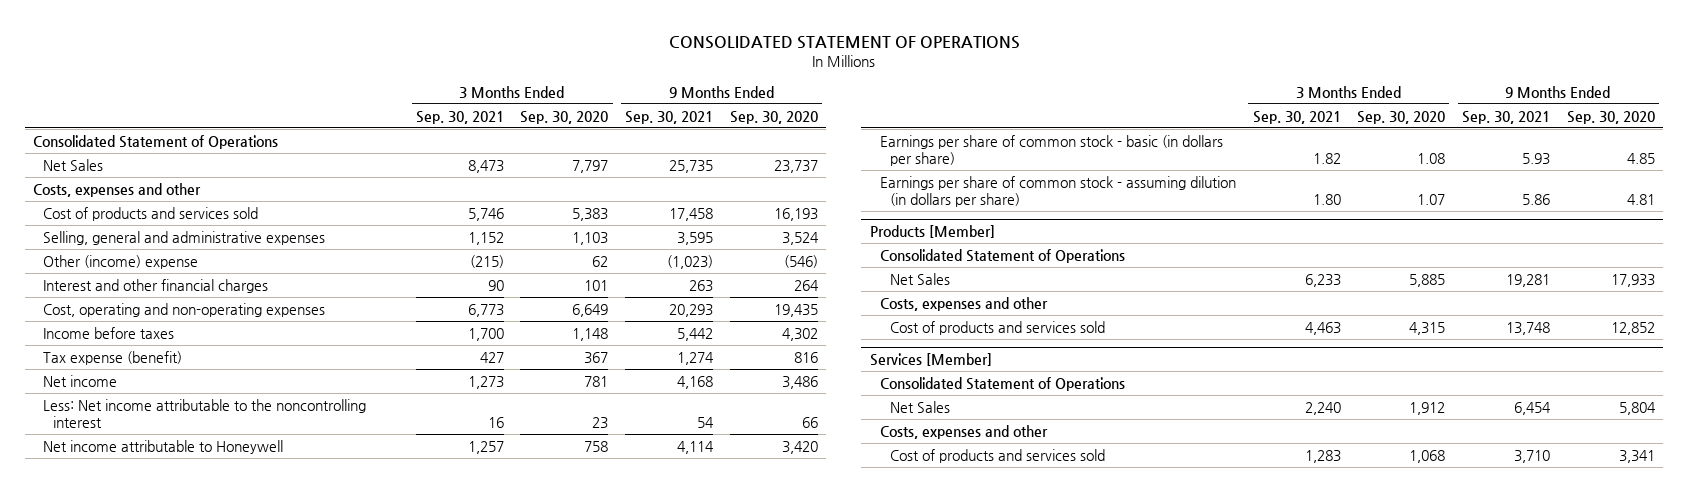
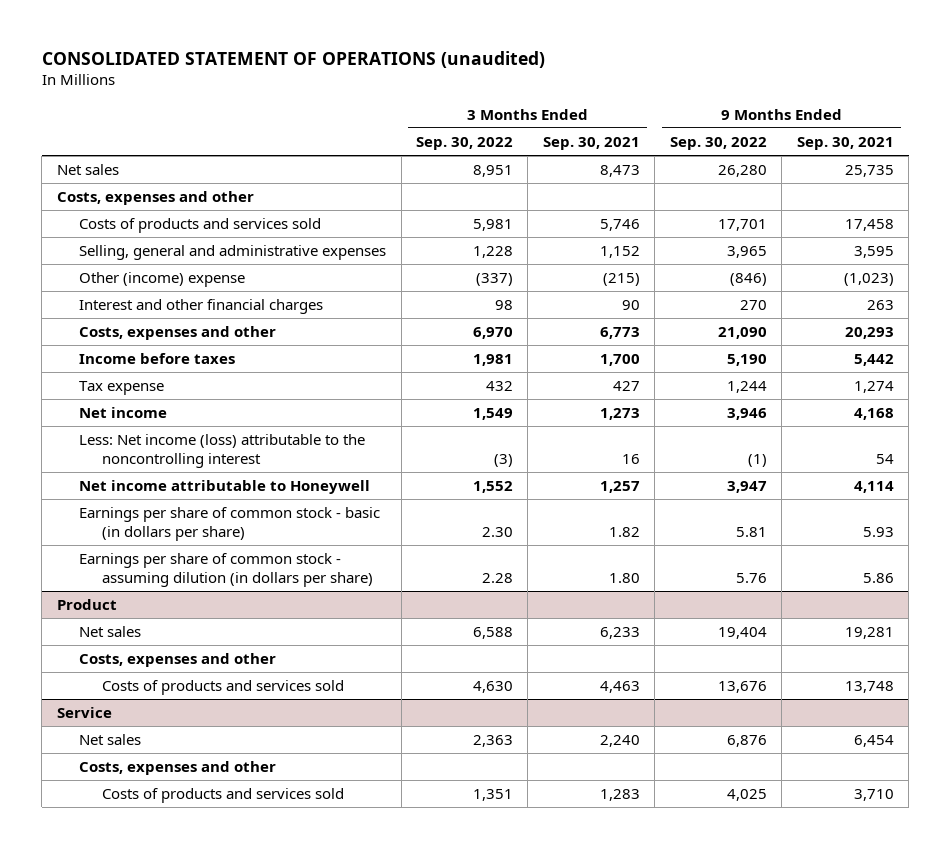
- CONSOLIDATED STATEMENT OF OPERATIONS
+ CONSOLIDATED STATEMENT OF OPERATIONS (unaudited)
- | 3 Months Ended Sep. 30, 2021 | 3 Months Ended Sep. 30, 2020 | 9 Months Ended Sep. 30, 2021 | 9 Months Ended Sep. 30, 2020
+ | 3 Months Ended Sep. 30, 2022 | 3 Months Ended Sep. 30, 2021 | 9 Months Ended Sep. 30, 2022 | 9 Months Ended Sep. 30, 2021
- Consolidated Statement of Operations
- Net Sales | 8,473 | 7,797 | 25,735 | 23,737
+ Net sales | 8,951 | 8,473 | 26,280 | 25,735
- Cost of products and services sold | 5,746 | 5,383 | 17,458 | 16,193
+ Costs of products and services sold | 5,981 | 5,746 | 17,701 | 17,458
- Cost, operating and non-operating expenses | 6,773 | 6,649 | 20,293 | 19,435
+ Costs, expenses and other | 6,970 | 6,773 | 21,090 | 20,293
- Tax expense (benefit) | 427 | 367 | 1,274 | 816
+ Tax expense | 432 | 427 | 1,244 | 1,274
- Less: Net income attributable to the noncontrolling interest | 16 | 23 | 54 | 66
+ Less: Net income (loss) attributable to the noncontrolling interest | (3) | 16 | (1) | 54
- Products [Member]
- Consolidated Statement of Operations
- Net Sales | 6,233 | 5,885 | 19,281 | 17,933
+ Product
+ Net sales | 6,588 | 6,233 | 19,404 | 19,281
- Cost of products and services sold | 4,463 | 4,315 | 13,748 | 12,852
- Services [Member]
- Consolidated Statement of Operations
- Net Sales | 2,240 | 1,912 | 6,454 | 5,804
+ Costs of products and services sold | 4,630 | 4,463 | 13,676 | 13,748
+ Service
+ Net sales | 2,363 | 2,240 | 6,876 | 6,454
- Cost of products and services sold | 1,283 | 1,068 | 3,710 | 3,341
+ Costs of products and services sold | 1,351 | 1,283 | 4,025 | 3,710

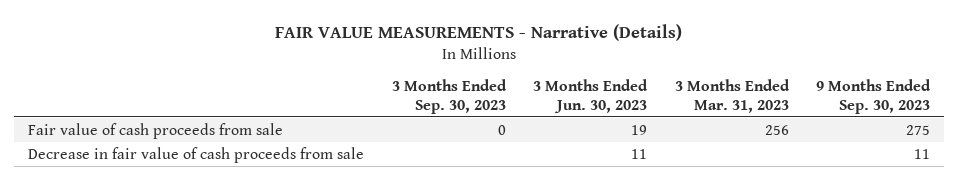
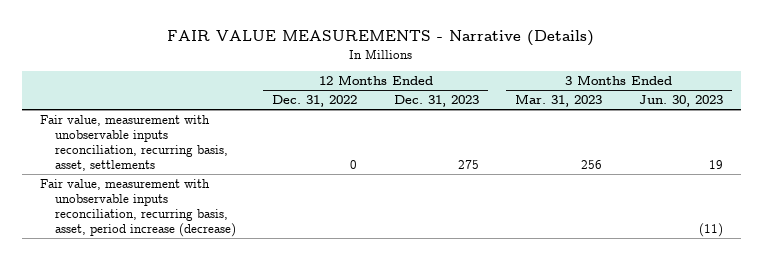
- | 3 Months Ended Sep. 30, 2023 | 3 Months Ended Jun. 30, 2023 | 3 Months Ended Mar. 31, 2023 | 9 Months Ended Sep. 30, 2023
+ | 12 Months Ended Dec. 31, 2022 | 12 Months Ended Dec. 31, 2023 | 3 Months Ended Mar. 31, 2023 | 3 Months Ended Jun. 30, 2023
- Fair value of cash proceeds from sale | 0 | 19 | 256 | 275
- Decrease in fair value of cash proceeds from sale | | 11 | | 11
+ Fair value, measurement with unobservable inputs reconciliation, recurring basis, asset, settlements | 0 | 275 | 256 | 19
+ Fair value, measurement with unobservable inputs reconciliation, recurring basis, asset, period increase (decrease) | | | | (11)

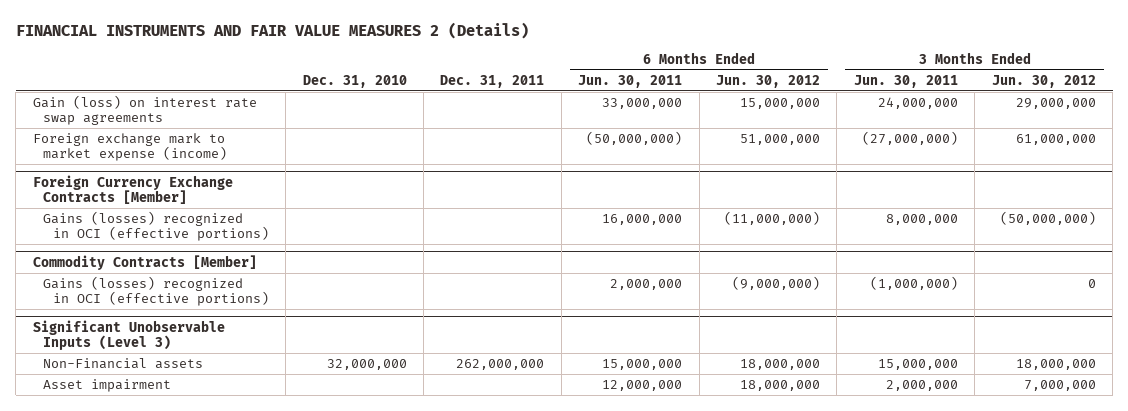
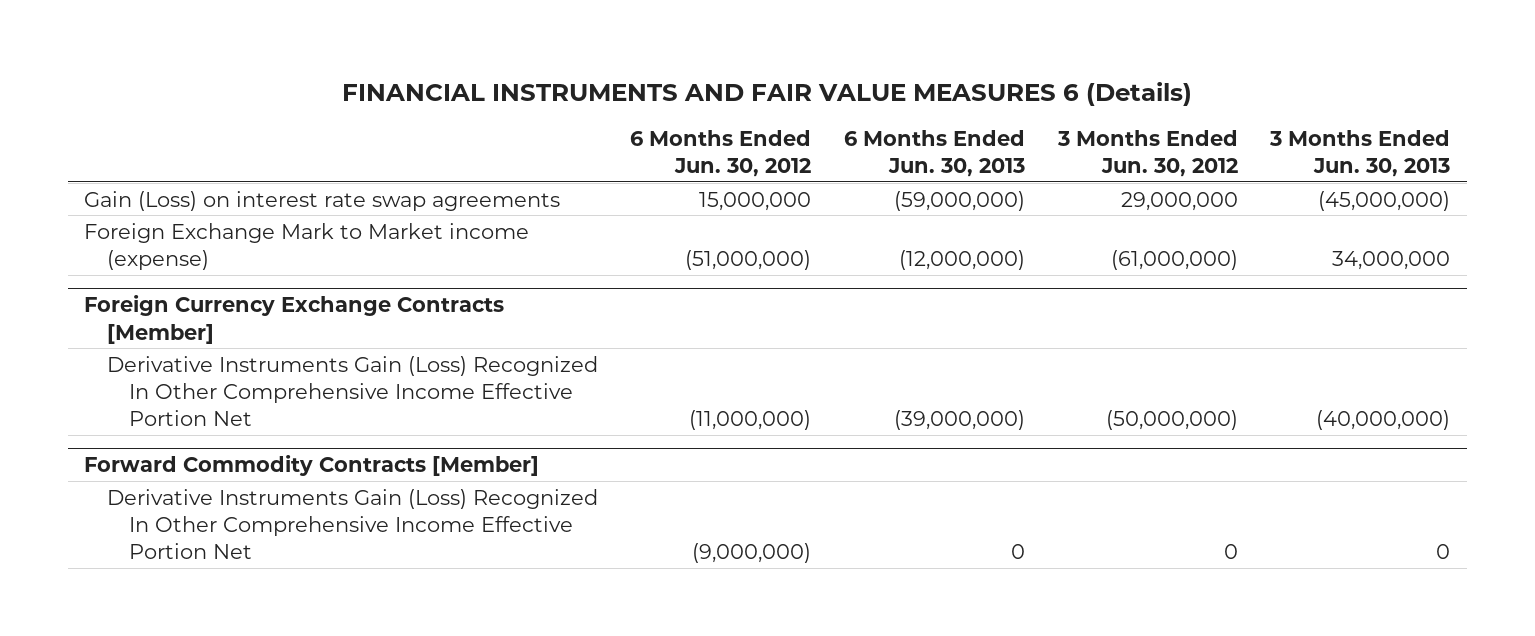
- FINANCIAL INSTRUMENTS AND FAIR VALUE MEASURES 2 (Details)
+ FINANCIAL INSTRUMENTS AND FAIR VALUE MEASURES 6 (Details)
- | Dec. 31, 2010 | Dec. 31, 2011 | 6 Months Ended Jun. 30, 2011 | 6 Months Ended Jun. 30, 2012 | 3 Months Ended Jun. 30, 2011 | 3 Months Ended Jun. 30, 2012
+ | 6 Months Ended Jun. 30, 2012 | 6 Months Ended Jun. 30, 2013 | 3 Months Ended Jun. 30, 2012 | 3 Months Ended Jun. 30, 2013
- Gain (loss) on interest rate swap agreements | | | 33,000,000 | 15,000,000 | 24,000,000 | 29,000,000
- Foreign exchange mark to market expense (income) | | | (50,000,000) | 51,000,000 | (27,000,000) | 61,000,000
+ Gain (Loss) on interest rate swap agreements | 15,000,000 | (59,000,000) | 29,000,000 | (45,000,000)
+ Foreign Exchange Mark to Market income (expense) | (51,000,000) | (12,000,000) | (61,000,000) | 34,000,000
@ Foreign Currency Exchange Contracts [Member]
- Gains (losses) recognized in OCI (effective portions) | | | 16,000,000 | (11,000,000) | 8,000,000 | (50,000,000)
- Commodity Contracts [Member]
- Gains (losses) recognized in OCI (effective portions) | | | 2,000,000 | (9,000,000) | (1,000,000) | 0
- Significant Unobservable Inputs (Level 3)
- Non-Financial assets | 32,000,000 | 262,000,000 | 15,000,000 | 18,000,000 | 15,000,000 | 18,000,000
- Asset impairment | | | 12,000,000 | 18,000,000 | 2,000,000 | 7,000,000
@ Foreign Currency Exchange Contracts [Member]
+ Derivative Instruments Gain (Loss) Recognized In Other Comprehensive Income Effective Portion Net | (11,000,000) | (39,000,000) | (50,000,000) | (40,000,000)
+ Forward Commodity Contracts [Member]
+ Derivative Instruments Gain (Loss) Recognized In Other Comprehensive Income Effective Portion Net | (9,000,000) | 0 | 0 | 0

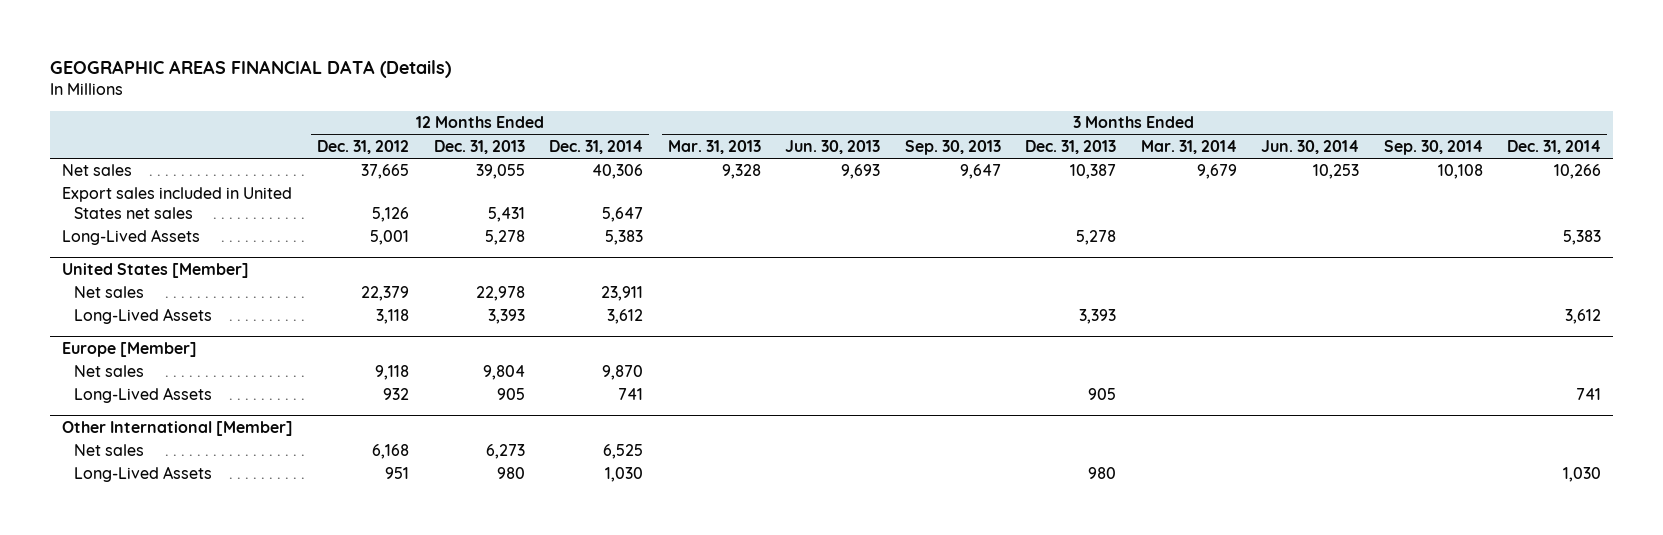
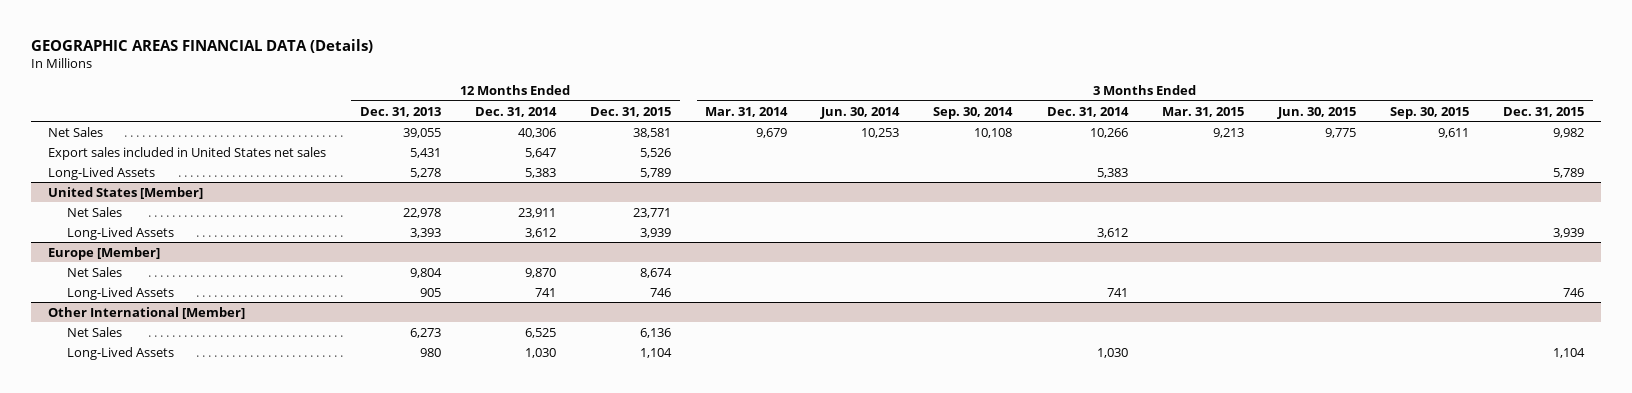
- | 12 Months Ended Dec. 31, 2012 | 12 Months Ended Dec. 31, 2013 | 12 Months Ended Dec. 31, 2014 | 3 Months Ended Mar. 31, 2013 | 3 Months Ended Jun. 30, 2013 | 3 Months Ended Sep. 30, 2013 | 3 Months Ended Dec. 31, 2013 | 3 Months Ended Mar. 31, 2014 | 3 Months Ended Jun. 30, 2014 | 3 Months Ended Sep. 30, 2014 | 3 Months Ended Dec. 31, 2014
+ | 12 Months Ended Dec. 31, 2013 | 12 Months Ended Dec. 31, 2014 | 12 Months Ended Dec. 31, 2015 | 3 Months Ended Mar. 31, 2014 | 3 Months Ended Jun. 30, 2014 | 3 Months Ended Sep. 30, 2014 | 3 Months Ended Dec. 31, 2014 | 3 Months Ended Mar. 31, 2015 | 3 Months Ended Jun. 30, 2015 | 3 Months Ended Sep. 30, 2015 | 3 Months Ended Dec. 31, 2015
- Net sales | 37,665 | 39,055 | 40,306 | 9,328 | 9,693 | 9,647 | 10,387 | 9,679 | 10,253 | 10,108 | 10,266
+ Net Sales | 39,055 | 40,306 | 38,581 | 9,679 | 10,253 | 10,108 | 10,266 | 9,213 | 9,775 | 9,611 | 9,982
@ United States [Member]
- Net sales | 22,379 | 22,978 | 23,911 | | | | | | | |
+ Net Sales | 22,978 | 23,911 | 23,771 | | | | | | | |
@ Europe [Member]
- Net sales | 9,118 | 9,804 | 9,870 | | | | | | | |
+ Net Sales | 9,804 | 9,870 | 8,674 | | | | | | | |
@ Other International [Member]
- Net sales | 6,168 | 6,273 | 6,525 | | | | | | | |
+ Net Sales | 6,273 | 6,525 | 6,136 | | | | | | | |

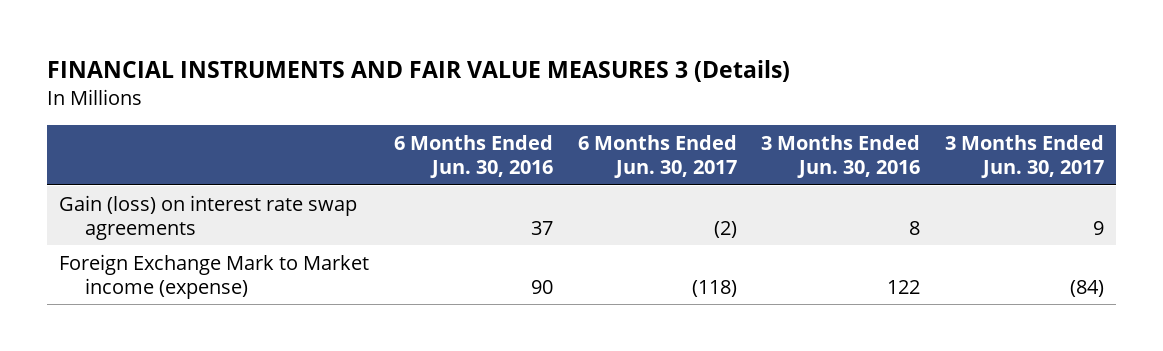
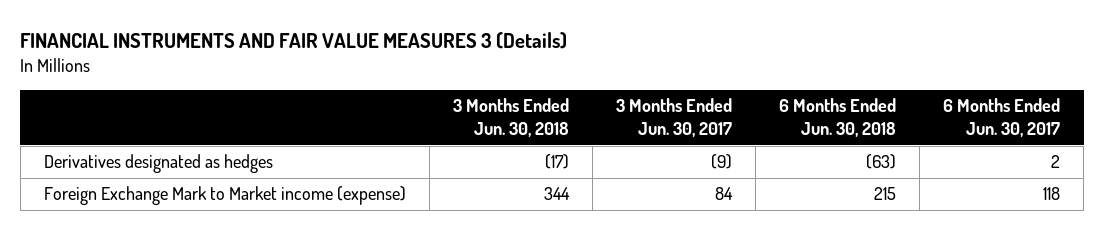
- | 6 Months Ended Jun. 30, 2016 | 6 Months Ended Jun. 30, 2017 | 3 Months Ended Jun. 30, 2016 | 3 Months Ended Jun. 30, 2017
+ | 3 Months Ended Jun. 30, 2018 | 3 Months Ended Jun. 30, 2017 | 6 Months Ended Jun. 30, 2018 | 6 Months Ended Jun. 30, 2017
- Gain (loss) on interest rate swap agreements | 37 | (2) | 8 | 9
- Foreign Exchange Mark to Market income (expense) | 90 | (118) | 122 | (84)
+ Derivatives designated as hedges | (17) | (9) | (63) | 2
+ Foreign Exchange Mark to Market income (expense) | 344 | 84 | 215 | 118

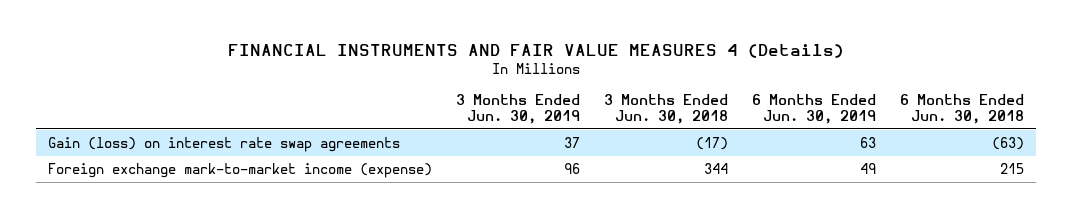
- FINANCIAL INSTRUMENTS AND FAIR VALUE MEASURES 3 (Details)
+ FINANCIAL INSTRUMENTS AND FAIR VALUE MEASURES 4 (Details)
- | 3 Months Ended Jun. 30, 2018 | 3 Months Ended Jun. 30, 2017 | 6 Months Ended Jun. 30, 2018 | 6 Months Ended Jun. 30, 2017
+ | 3 Months Ended Jun. 30, 2019 | 3 Months Ended Jun. 30, 2018 | 6 Months Ended Jun. 30, 2019 | 6 Months Ended Jun. 30, 2018
- Derivatives designated as hedges | (17) | (9) | (63) | 2
- Foreign Exchange Mark to Market income (expense) | 344 | 84 | 215 | 118
+ Gain (loss) on interest rate swap agreements | 37 | (17) | 63 | (63)
+ Foreign exchange mark-to-market income (expense) | 96 | 344 | 49 | 215

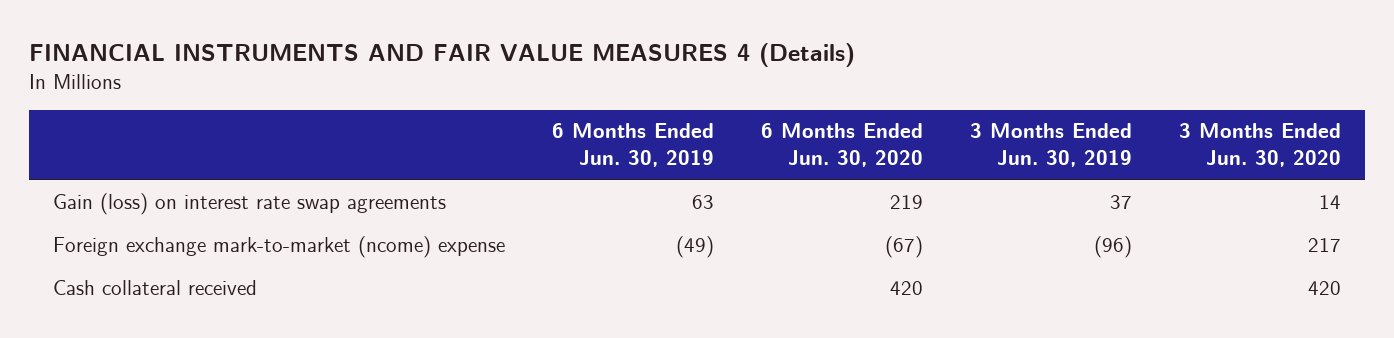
- | 3 Months Ended Jun. 30, 2019 | 3 Months Ended Jun. 30, 2018 | 6 Months Ended Jun. 30, 2019 | 6 Months Ended Jun. 30, 2018
+ | 6 Months Ended Jun. 30, 2019 | 6 Months Ended Jun. 30, 2020 | 3 Months Ended Jun. 30, 2019 | 3 Months Ended Jun. 30, 2020
- Foreign exchange mark-to-market income (expense) | 96 | 344 | 49 | 215
+ Foreign exchange mark-to-market (ncome) expense | (49) | (67) | (96) | 217
+ Cash collateral received | | 420 | | 420

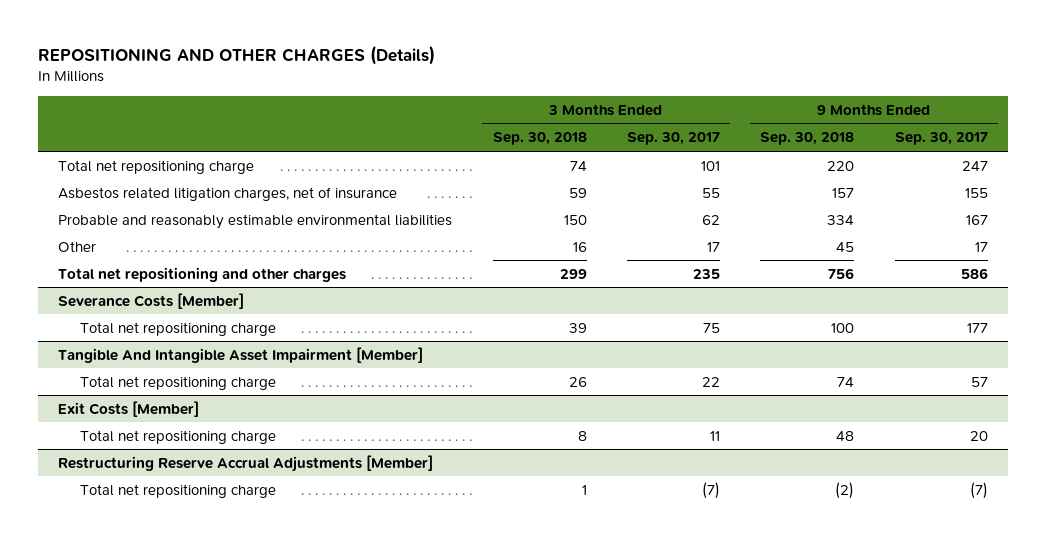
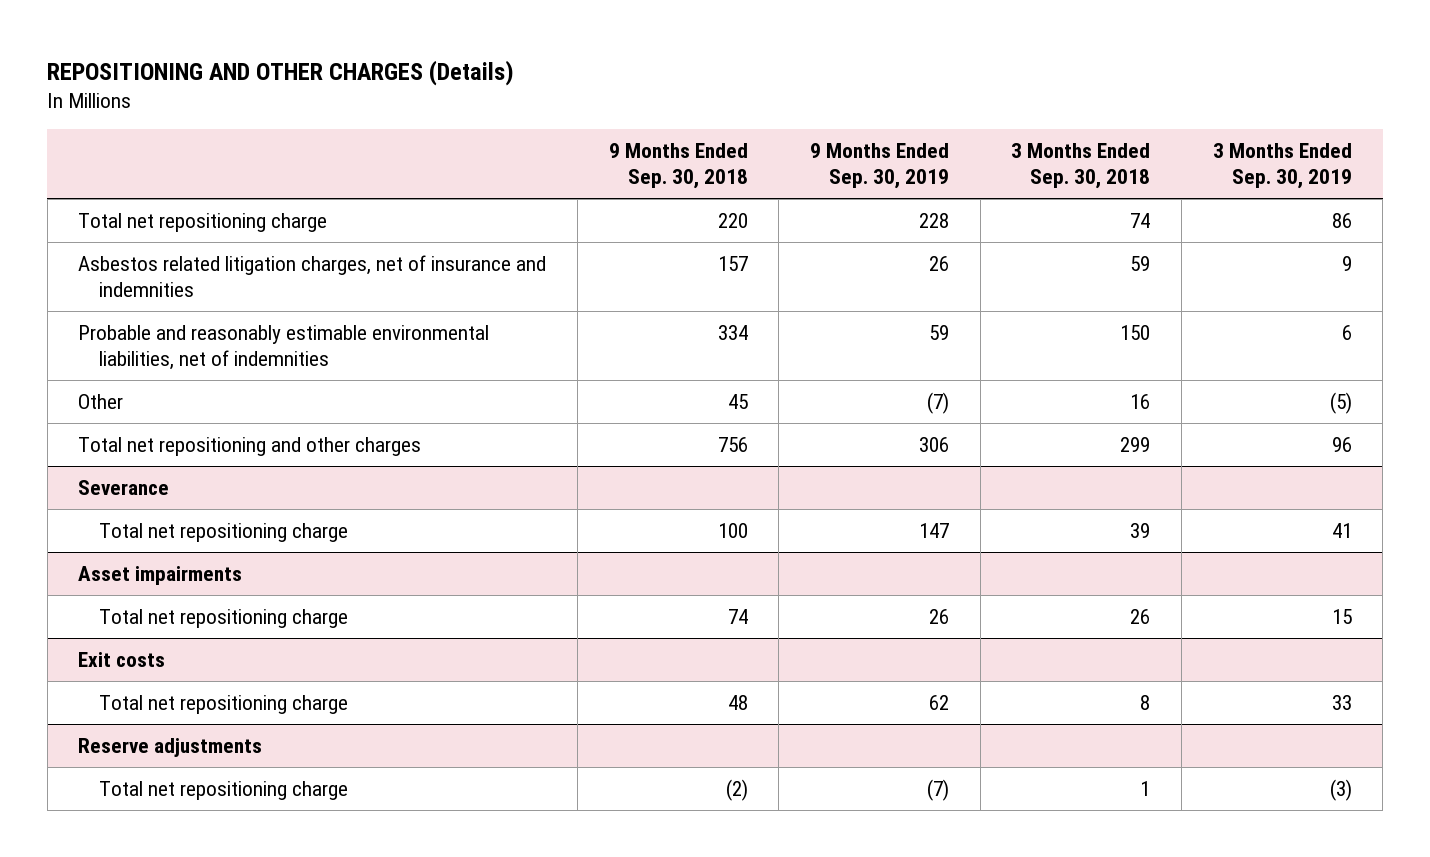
- | 3 Months Ended Sep. 30, 2018 | 3 Months Ended Sep. 30, 2017 | 9 Months Ended Sep. 30, 2018 | 9 Months Ended Sep. 30, 2017
+ | 9 Months Ended Sep. 30, 2018 | 9 Months Ended Sep. 30, 2019 | 3 Months Ended Sep. 30, 2018 | 3 Months Ended Sep. 30, 2019
- Asbestos related litigation charges, net of insurance | 59 | 55 | 157 | 155
- Probable and reasonably estimable environmental liabilities | 150 | 62 | 334 | 167
+ Asbestos related litigation charges, net of insurance and indemnities | 157 | 26 | 59 | 9
+ Probable and reasonably estimable environmental liabilities, net of indemnities | 334 | 59 | 150 | 6
- Severance Costs [Member]
+ Severance
- Tangible And Intangible Asset Impairment [Member]
+ Asset impairments
- Exit Costs [Member]
+ Exit costs
- Restructuring Reserve Accrual Adjustments [Member]
+ Reserve adjustments

